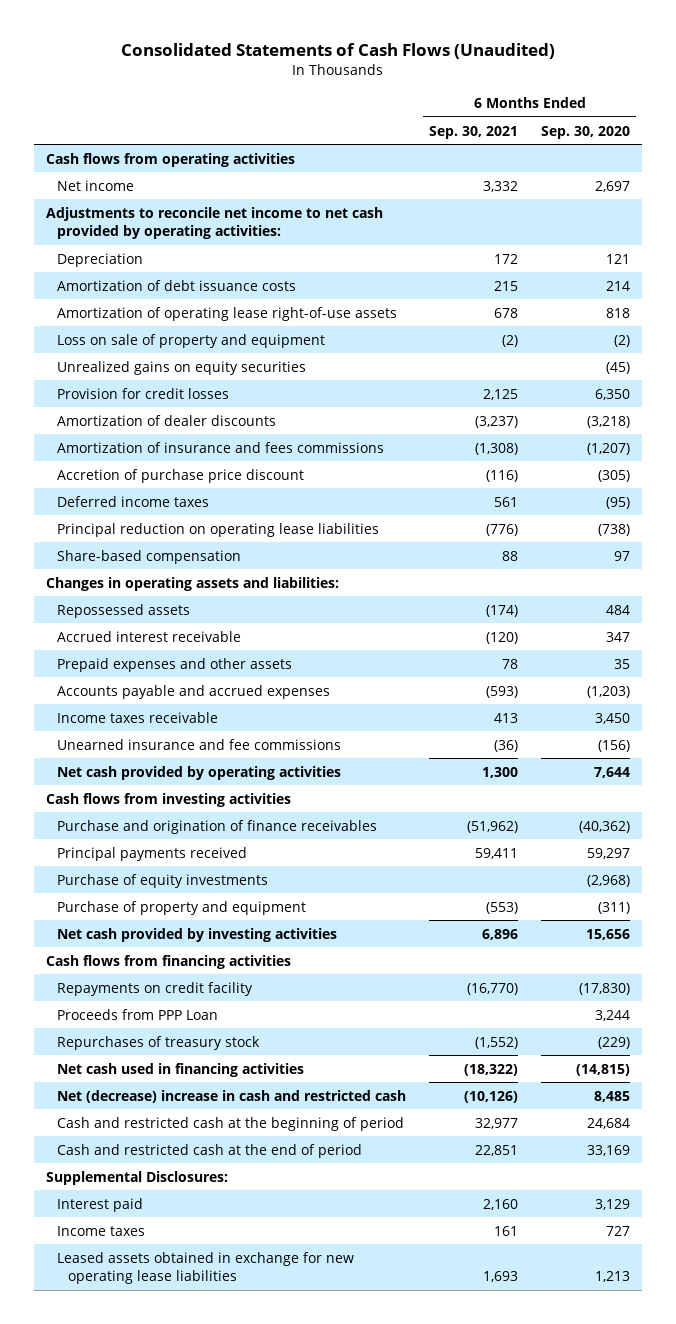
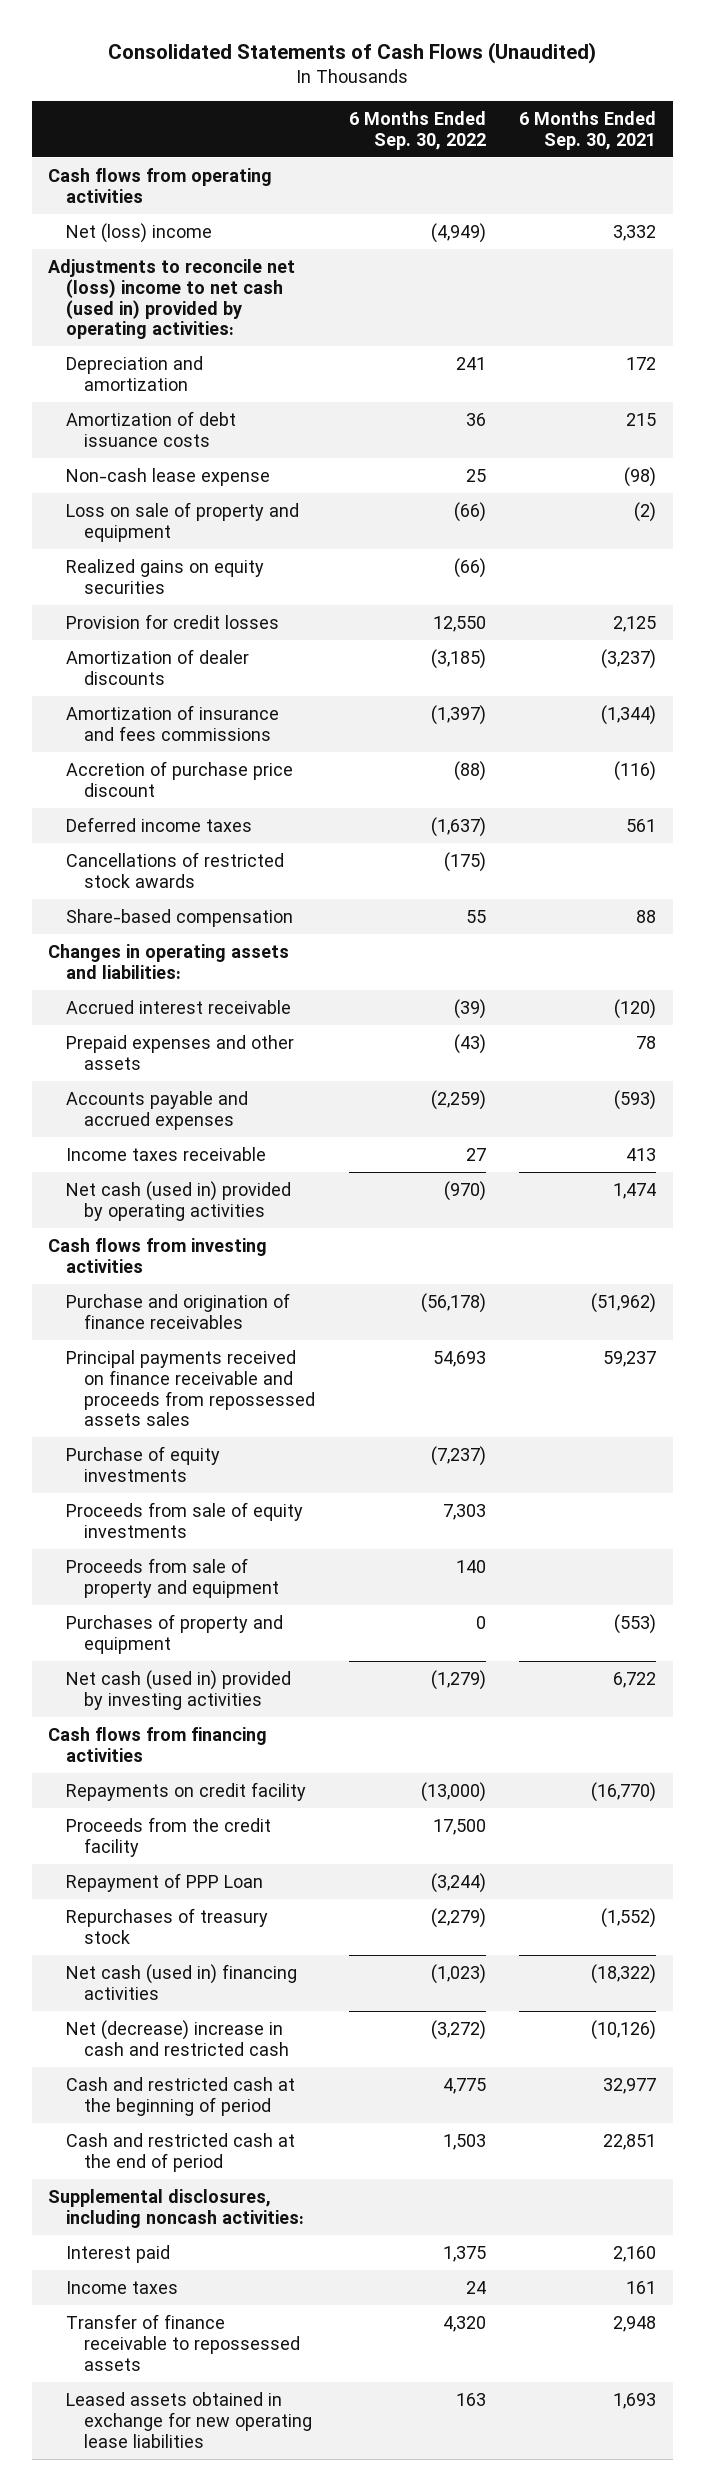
- | 6 Months Ended Sep. 30, 2021 | 6 Months Ended Sep. 30, 2020
+ | 6 Months Ended Sep. 30, 2022 | 6 Months Ended Sep. 30, 2021
- Net income | 3,332 | 2,697
- Adjustments to reconcile net income to net cash provided by operating activities:
- Depreciation | 172 | 121
+ Net (loss) income | (4,949) | 3,332
+ Adjustments to reconcile net (loss) income to net cash (used in) provided by operating activities:
+ Depreciation and amortization | 241 | 172
- Amortization of operating lease right-of-use assets | 678 | 818
+ Non-cash lease expense | 25 | (98)
- Unrealized gains on equity securities | | (45)
+ Realized gains on equity securities | (66) |
- Amortization of insurance and fees commissions | (1,308) | (1,207)
+ Amortization of insurance and fees commissions | (1,397) | (1,344)
- Principal reduction on operating lease liabilities | (776) | (738)
+ Cancellations of restricted stock awards | (175) |
- Repossessed assets | (174) | 484
- Unearned insurance and fee commissions | (36) | (156)
- Net cash provided by operating activities | 1,300 | 7,644
+ Net cash (used in) provided by operating activities | (970) | 1,474
- Principal payments received | 59,411 | 59,297
+ Principal payments received on finance receivable and proceeds from repossessed assets sales | 54,693 | 59,237
- Purchase of property and equipment | (553) | (311)
- Net cash provided by investing activities | 6,896 | 15,656
+ Proceeds from sale of equity investments | 7,303 |
+ Proceeds from sale of property and equipment | 140 |
+ Purchases of property and equipment | 0 | (553)
+ Net cash (used in) provided by investing activities | (1,279) | 6,722
- Proceeds from PPP Loan | | 3,244
+ Proceeds from the credit facility | 17,500 |
+ Repayment of PPP Loan | (3,244) |
- Net cash used in financing activities | (18,322) | (14,815)
+ Net cash (used in) financing activities | (1,023) | (18,322)
- Supplemental Disclosures:
+ Supplemental disclosures, including noncash activities:
+ Transfer of finance receivable to repossessed assets | 4,320 | 2,948

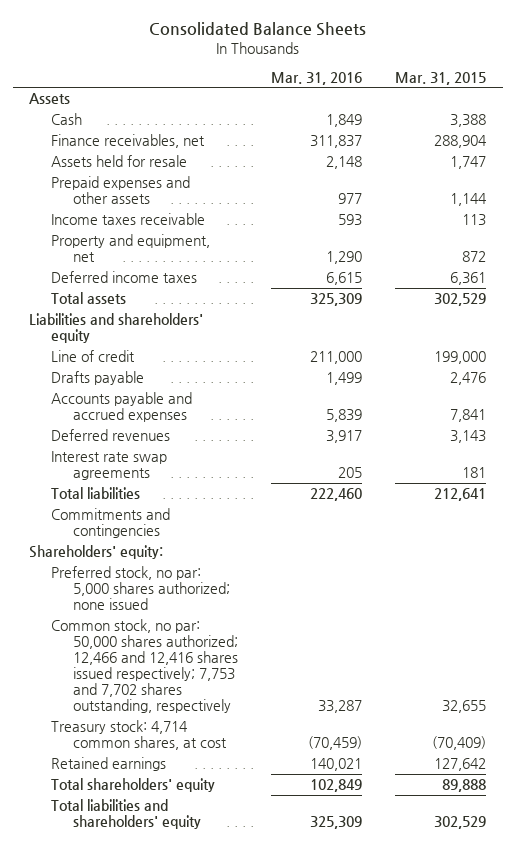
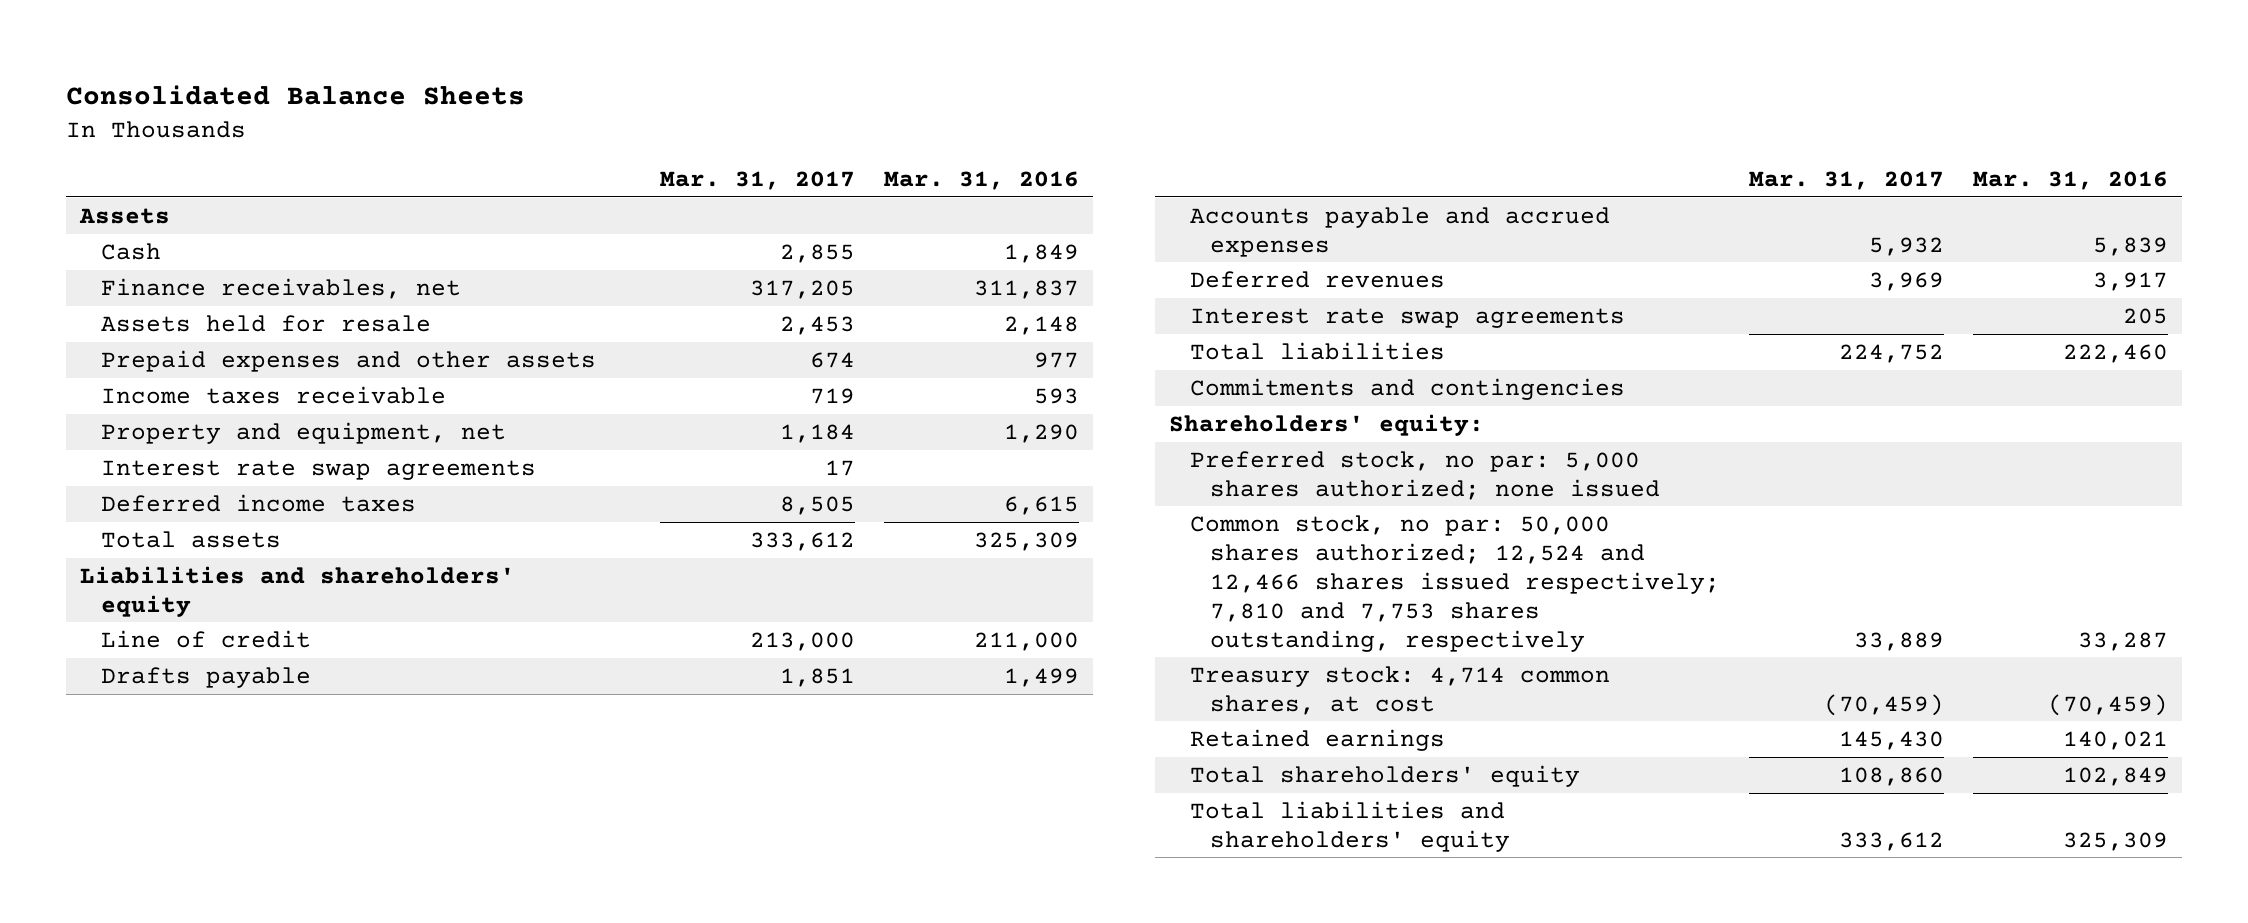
- | Mar. 31, 2016 | Mar. 31, 2015
+ | Mar. 31, 2017 | Mar. 31, 2016
+ Interest rate swap agreements | 17 |
- Common stock, no par: 50,000 shares authorized; 12,466 and 12,416 shares issued respectively; 7,753 and 7,702 shares outstanding, respectively | 33,287 | 32,655
+ Common stock, no par: 50,000 shares authorized; 12,524 and 12,466 shares issued respectively; 7,810 and 7,753 shares outstanding, respectively | 33,889 | 33,287

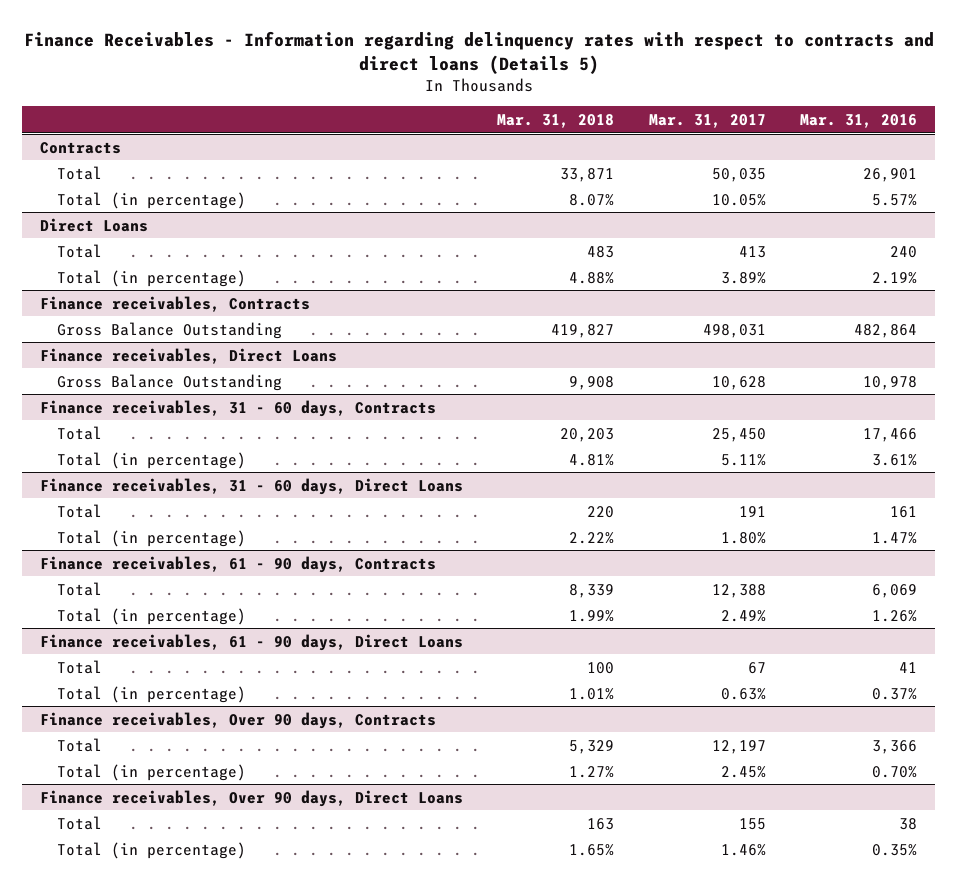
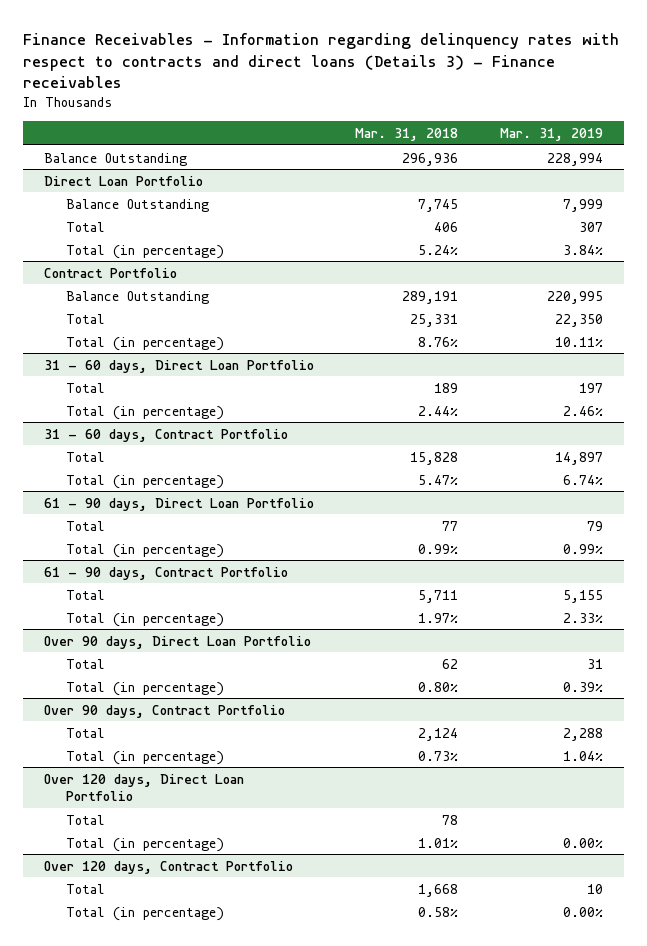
- Finance Receivables - Information regarding delinquency rates with respect to contracts and direct loans (Details 5)
+ Finance Receivables - Information regarding delinquency rates with respect to contracts and direct loans (Details 3) - Finance receivables
- | Mar. 31, 2018 | Mar. 31, 2017 | Mar. 31, 2016
+ | Mar. 31, 2018 | Mar. 31, 2019
- Contracts
- Total | 33,871 | 50,035 | 26,901
- Total (in percentage) | 8.07% | 10.05% | 5.57%
- Direct Loans
- Total | 483 | 413 | 240
- Total (in percentage) | 4.88% | 3.89% | 2.19%
- Finance receivables, Contracts
- Gross Balance Outstanding | 419,827 | 498,031 | 482,864
- Finance receivables, Direct Loans
- Gross Balance Outstanding | 9,908 | 10,628 | 10,978
- Finance receivables, 31 - 60 days, Contracts
- Total | 20,203 | 25,450 | 17,466
- Total (in percentage) | 4.81% | 5.11% | 3.61%
- Finance receivables, 31 - 60 days, Direct Loans
- Total | 220 | 191 | 161
- Total (in percentage) | 2.22% | 1.80% | 1.47%
- Finance receivables, 61 - 90 days, Contracts
- Total | 8,339 | 12,388 | 6,069
- Total (in percentage) | 1.99% | 2.49% | 1.26%
- Finance receivables, 61 - 90 days, Direct Loans
- Total | 100 | 67 | 41
+ Balance Outstanding | 296,936 | 228,994
+ Direct Loan Portfolio
+ Balance Outstanding | 7,745 | 7,999
+ Total | 406 | 307
+ Total (in percentage) | 5.24% | 3.84%
+ Contract Portfolio
+ Balance Outstanding | 289,191 | 220,995
+ Total | 25,331 | 22,350
+ Total (in percentage) | 8.76% | 10.11%
+ 31 - 60 days, Direct Loan Portfolio
+ Total | 189 | 197
+ Total (in percentage) | 2.44% | 2.46%
+ 31 - 60 days, Contract Portfolio
+ Total | 15,828 | 14,897
+ Total (in percentage) | 5.47% | 6.74%
+ 61 - 90 days, Direct Loan Portfolio
+ Total | 77 | 79
+ Total (in percentage) | 0.99% | 0.99%
+ 61 - 90 days, Contract Portfolio
+ Total | 5,711 | 5,155
+ Total (in percentage) | 1.97% | 2.33%
+ Over 90 days, Direct Loan Portfolio
+ Total | 62 | 31
+ Total (in percentage) | 0.80% | 0.39%
+ Over 90 days, Contract Portfolio
+ Total | 2,124 | 2,288
+ Total (in percentage) | 0.73% | 1.04%
+ Over 120 days, Direct Loan Portfolio
+ Total | 78 |
- Finance receivables, Over 90 days, Contracts
- Total | 5,329 | 12,197 | 3,366
- Total (in percentage) | 1.27% | 2.45% | 0.70%
- Finance receivables, Over 90 days, Direct Loans
- Total | 163 | 155 | 38
- Total (in percentage) | 1.65% | 1.46% | 0.35%
+ Over 120 days, Contract Portfolio
+ Total | 1,668 | 10
+ Total (in percentage) | 0.58% | 0.00%

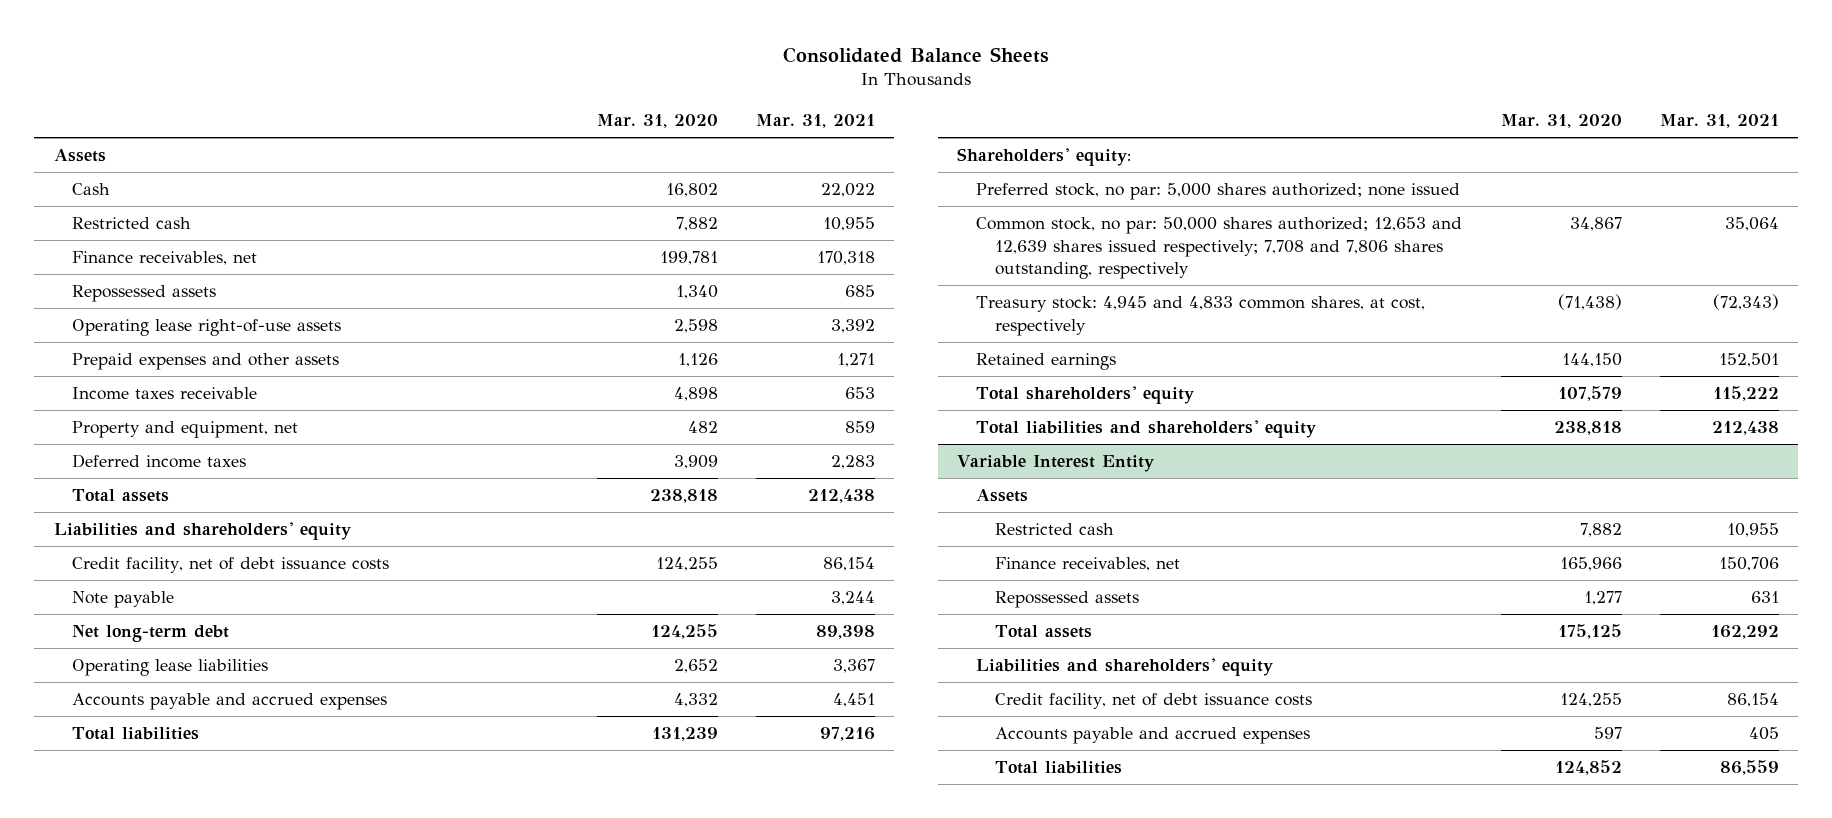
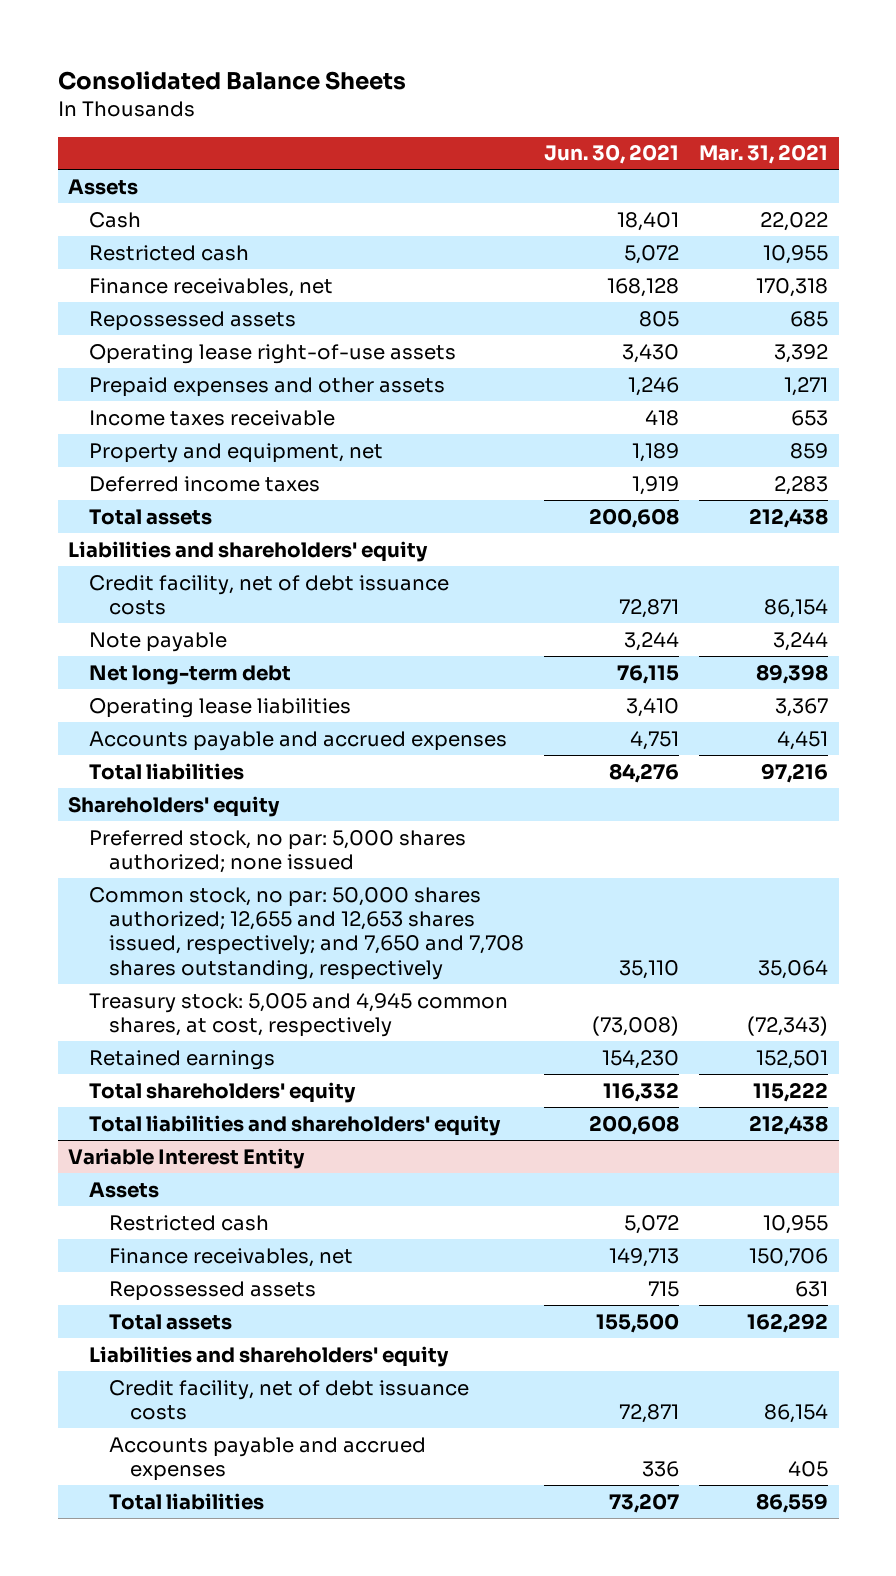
- | Mar. 31, 2020 | Mar. 31, 2021
+ | Jun. 30, 2021 | Mar. 31, 2021
- Shareholders' equity:
+ Shareholders' equity
- Common stock, no par: 50,000 shares authorized; 12,653 and 12,639 shares issued respectively; 7,708 and 7,806 shares outstanding, respectively | 34,867 | 35,064
- Treasury stock: 4,945 and 4,833 common shares, at cost, respectively | (71,438) | (72,343)
+ Common stock, no par: 50,000 shares authorized; 12,655 and 12,653 shares issued, respectively; and 7,650 and 7,708 shares outstanding, respectively | 35,110 | 35,064
+ Treasury stock: 5,005 and 4,945 common shares, at cost, respectively | (73,008) | (72,343)

